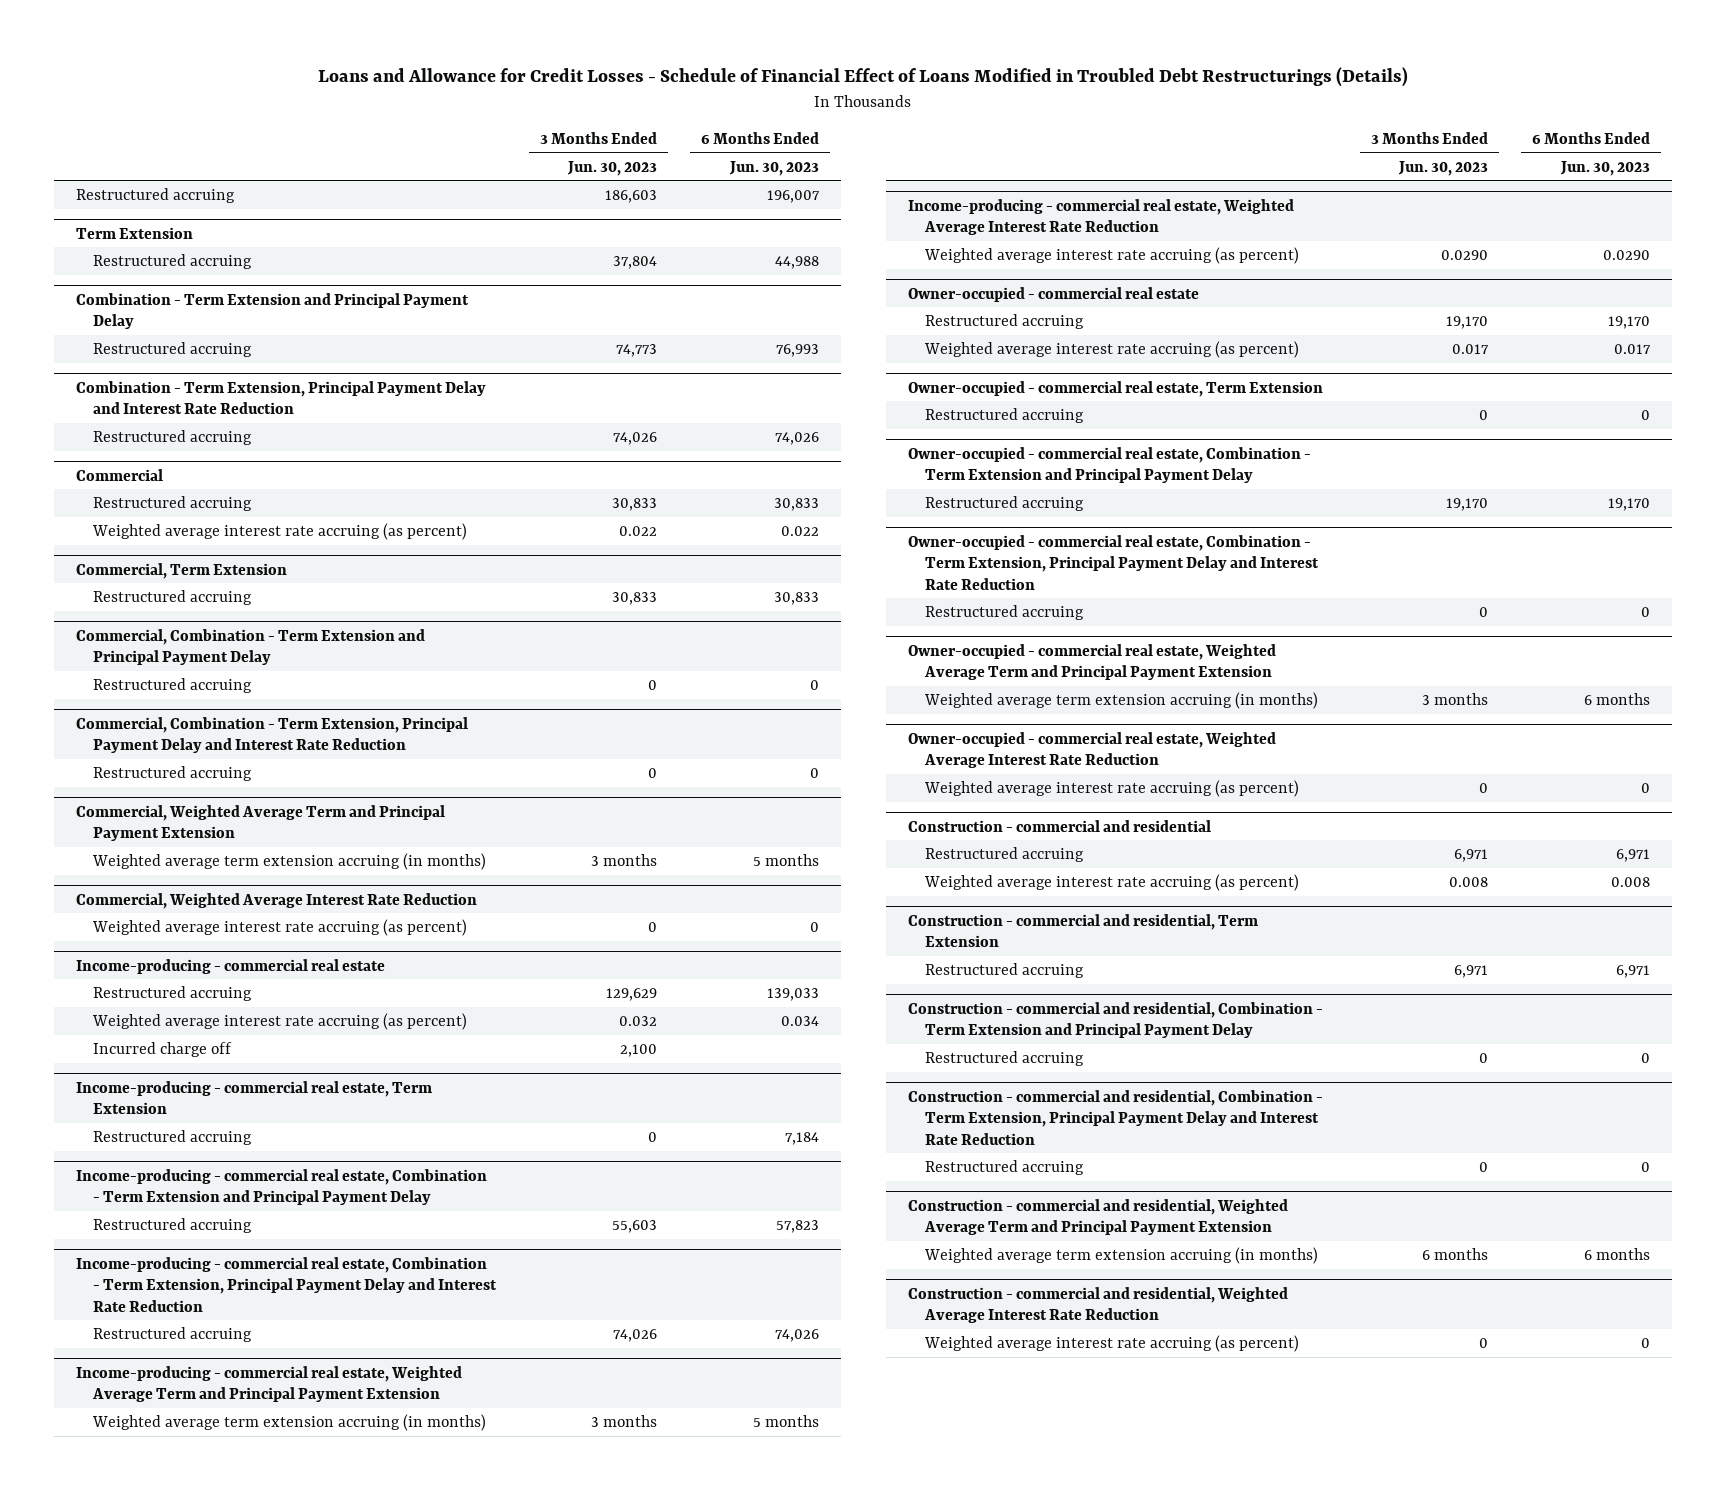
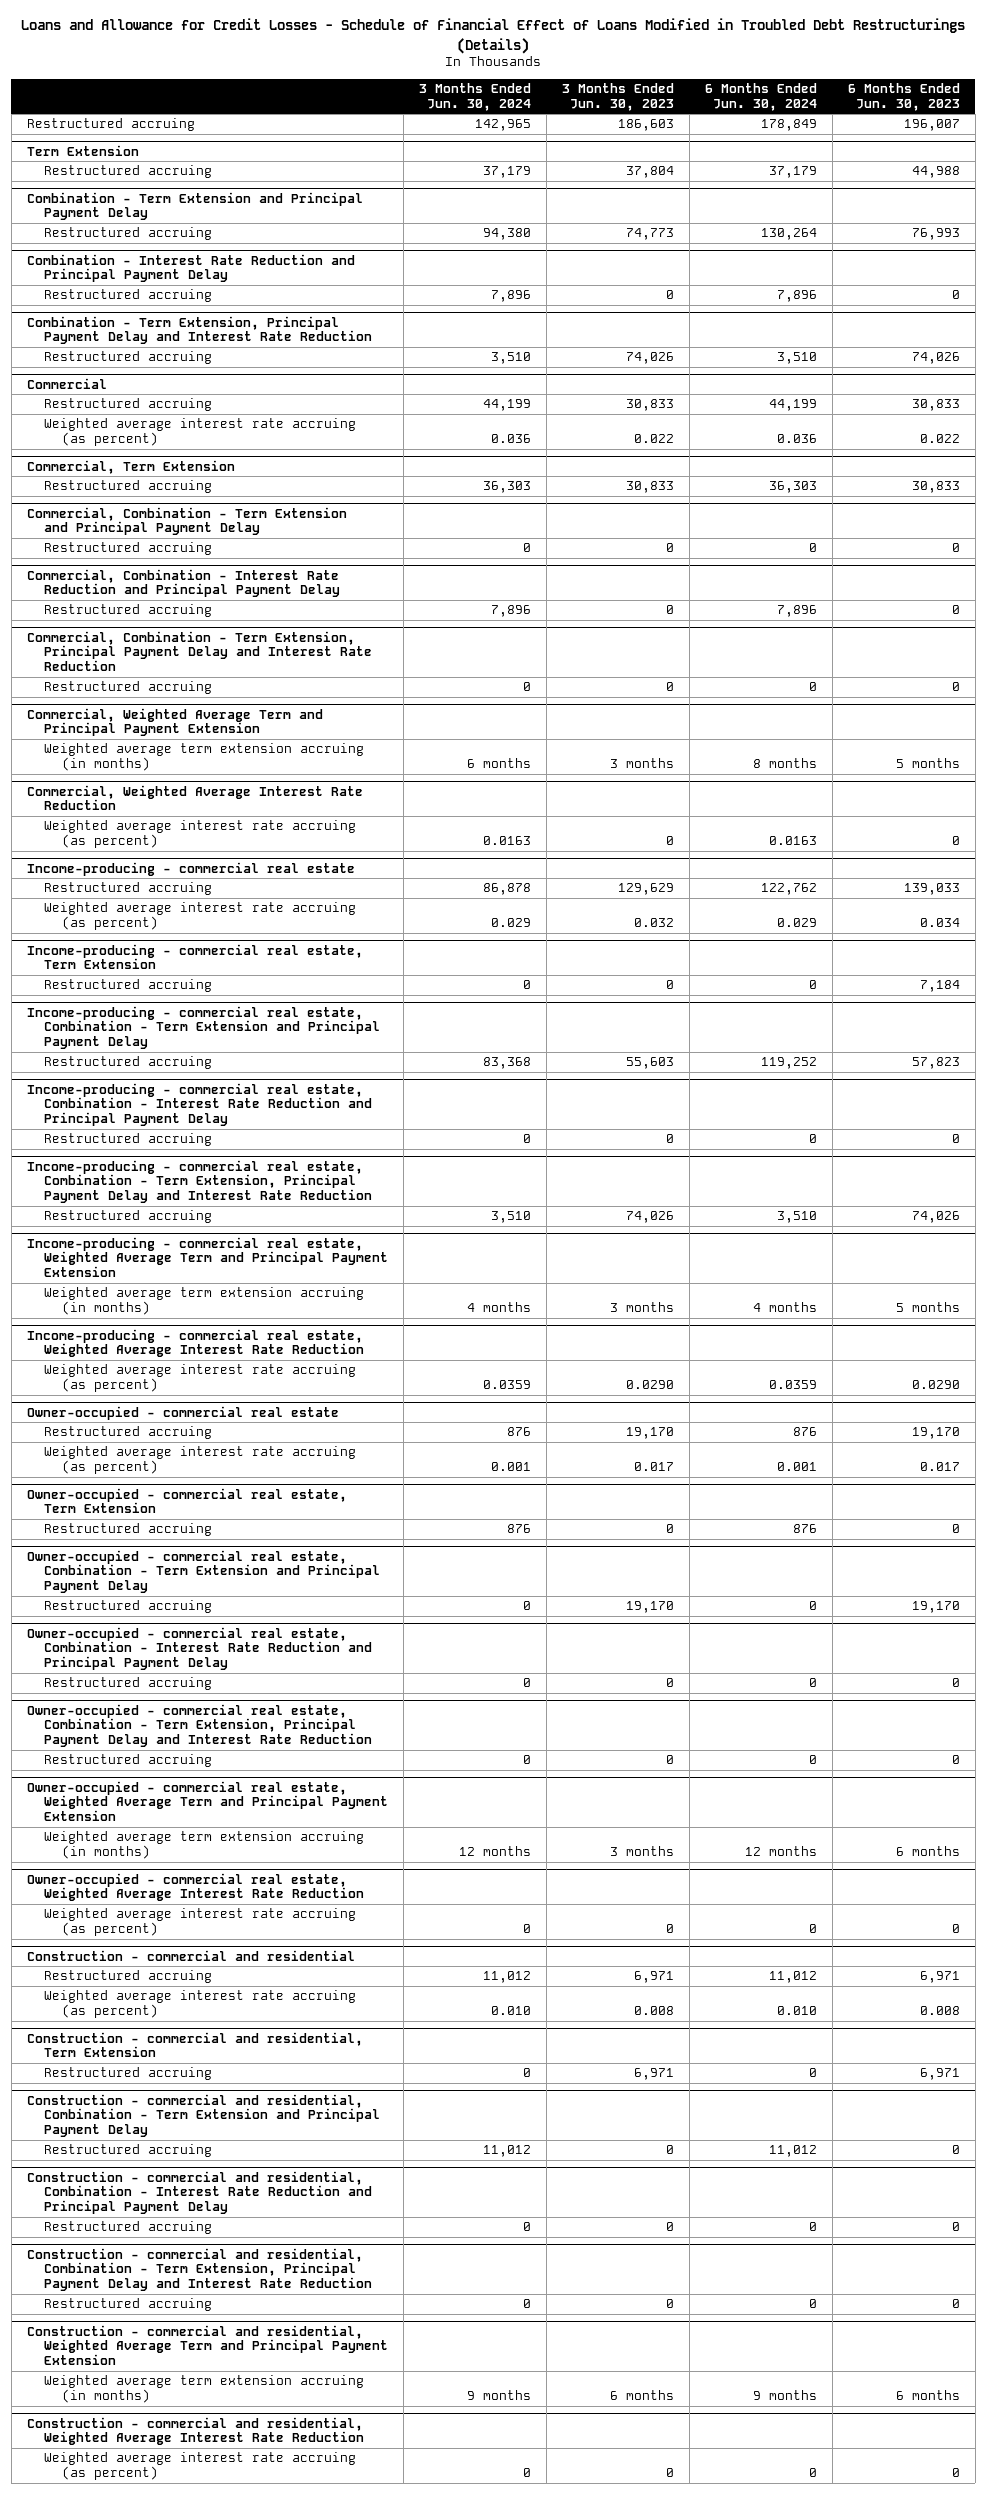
- | 3 Months Ended Jun. 30, 2023 | 6 Months Ended Jun. 30, 2023
+ | 3 Months Ended Jun. 30, 2024 | 3 Months Ended Jun. 30, 2023 | 6 Months Ended Jun. 30, 2024 | 6 Months Ended Jun. 30, 2023
+ Combination - Interest Rate Reduction and Principal Payment Delay
+ Restructured accruing | 7,896 | 0 | 7,896 | 0
+ Commercial, Combination - Interest Rate Reduction and Principal Payment Delay
+ Restructured accruing | 7,896 | 0 | 7,896 | 0
@ Income-producing - commercial real estate
- Incurred charge off | 2,100 |
+ Income-producing - commercial real estate, Combination - Interest Rate Reduction and Principal Payment Delay
+ Restructured accruing | 0 | 0 | 0 | 0
+ Owner-occupied - commercial real estate, Combination - Interest Rate Reduction and Principal Payment Delay
+ Restructured accruing | 0 | 0 | 0 | 0
+ Construction - commercial and residential, Combination - Interest Rate Reduction and Principal Payment Delay
+ Restructured accruing | 0 | 0 | 0 | 0

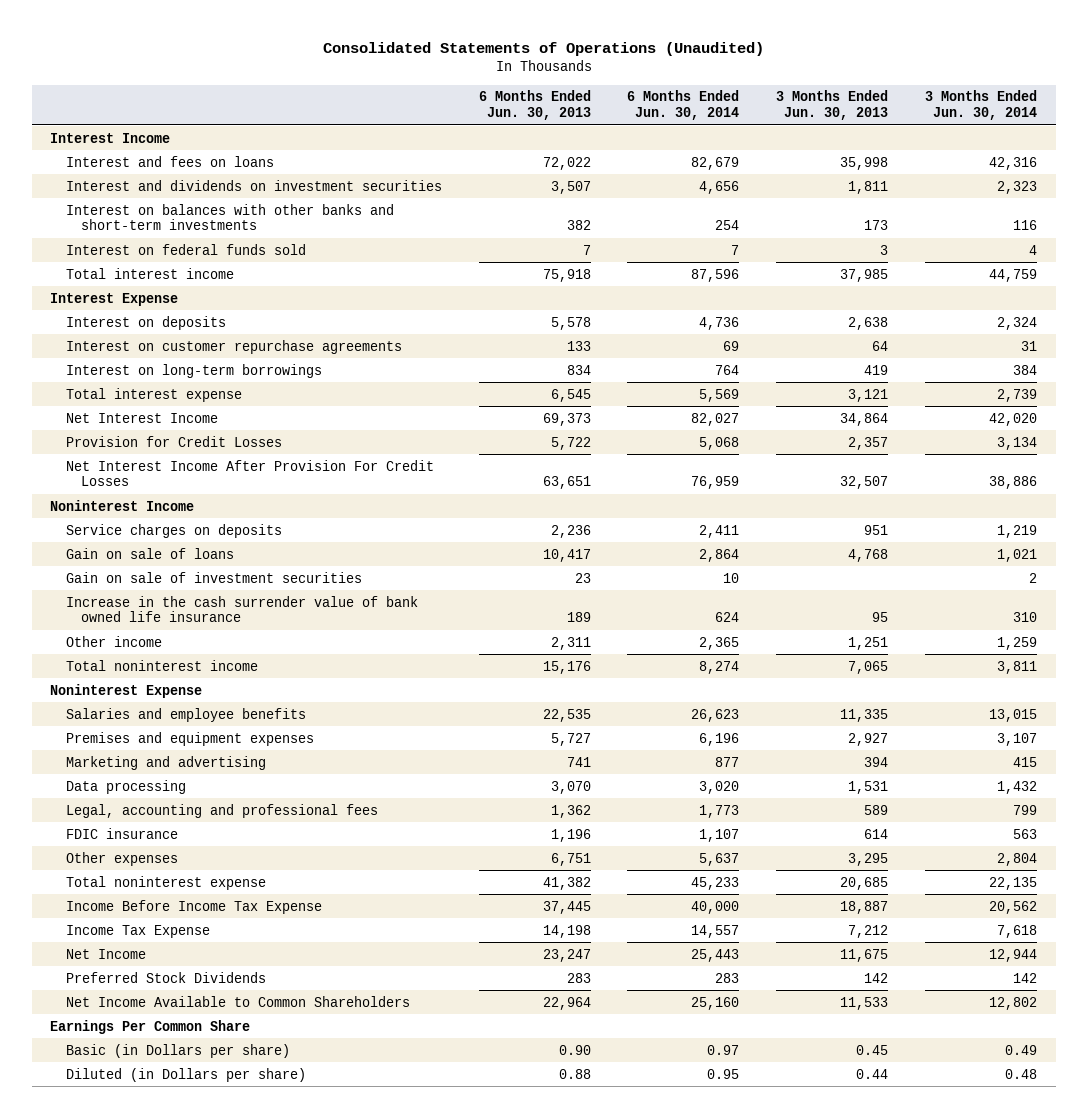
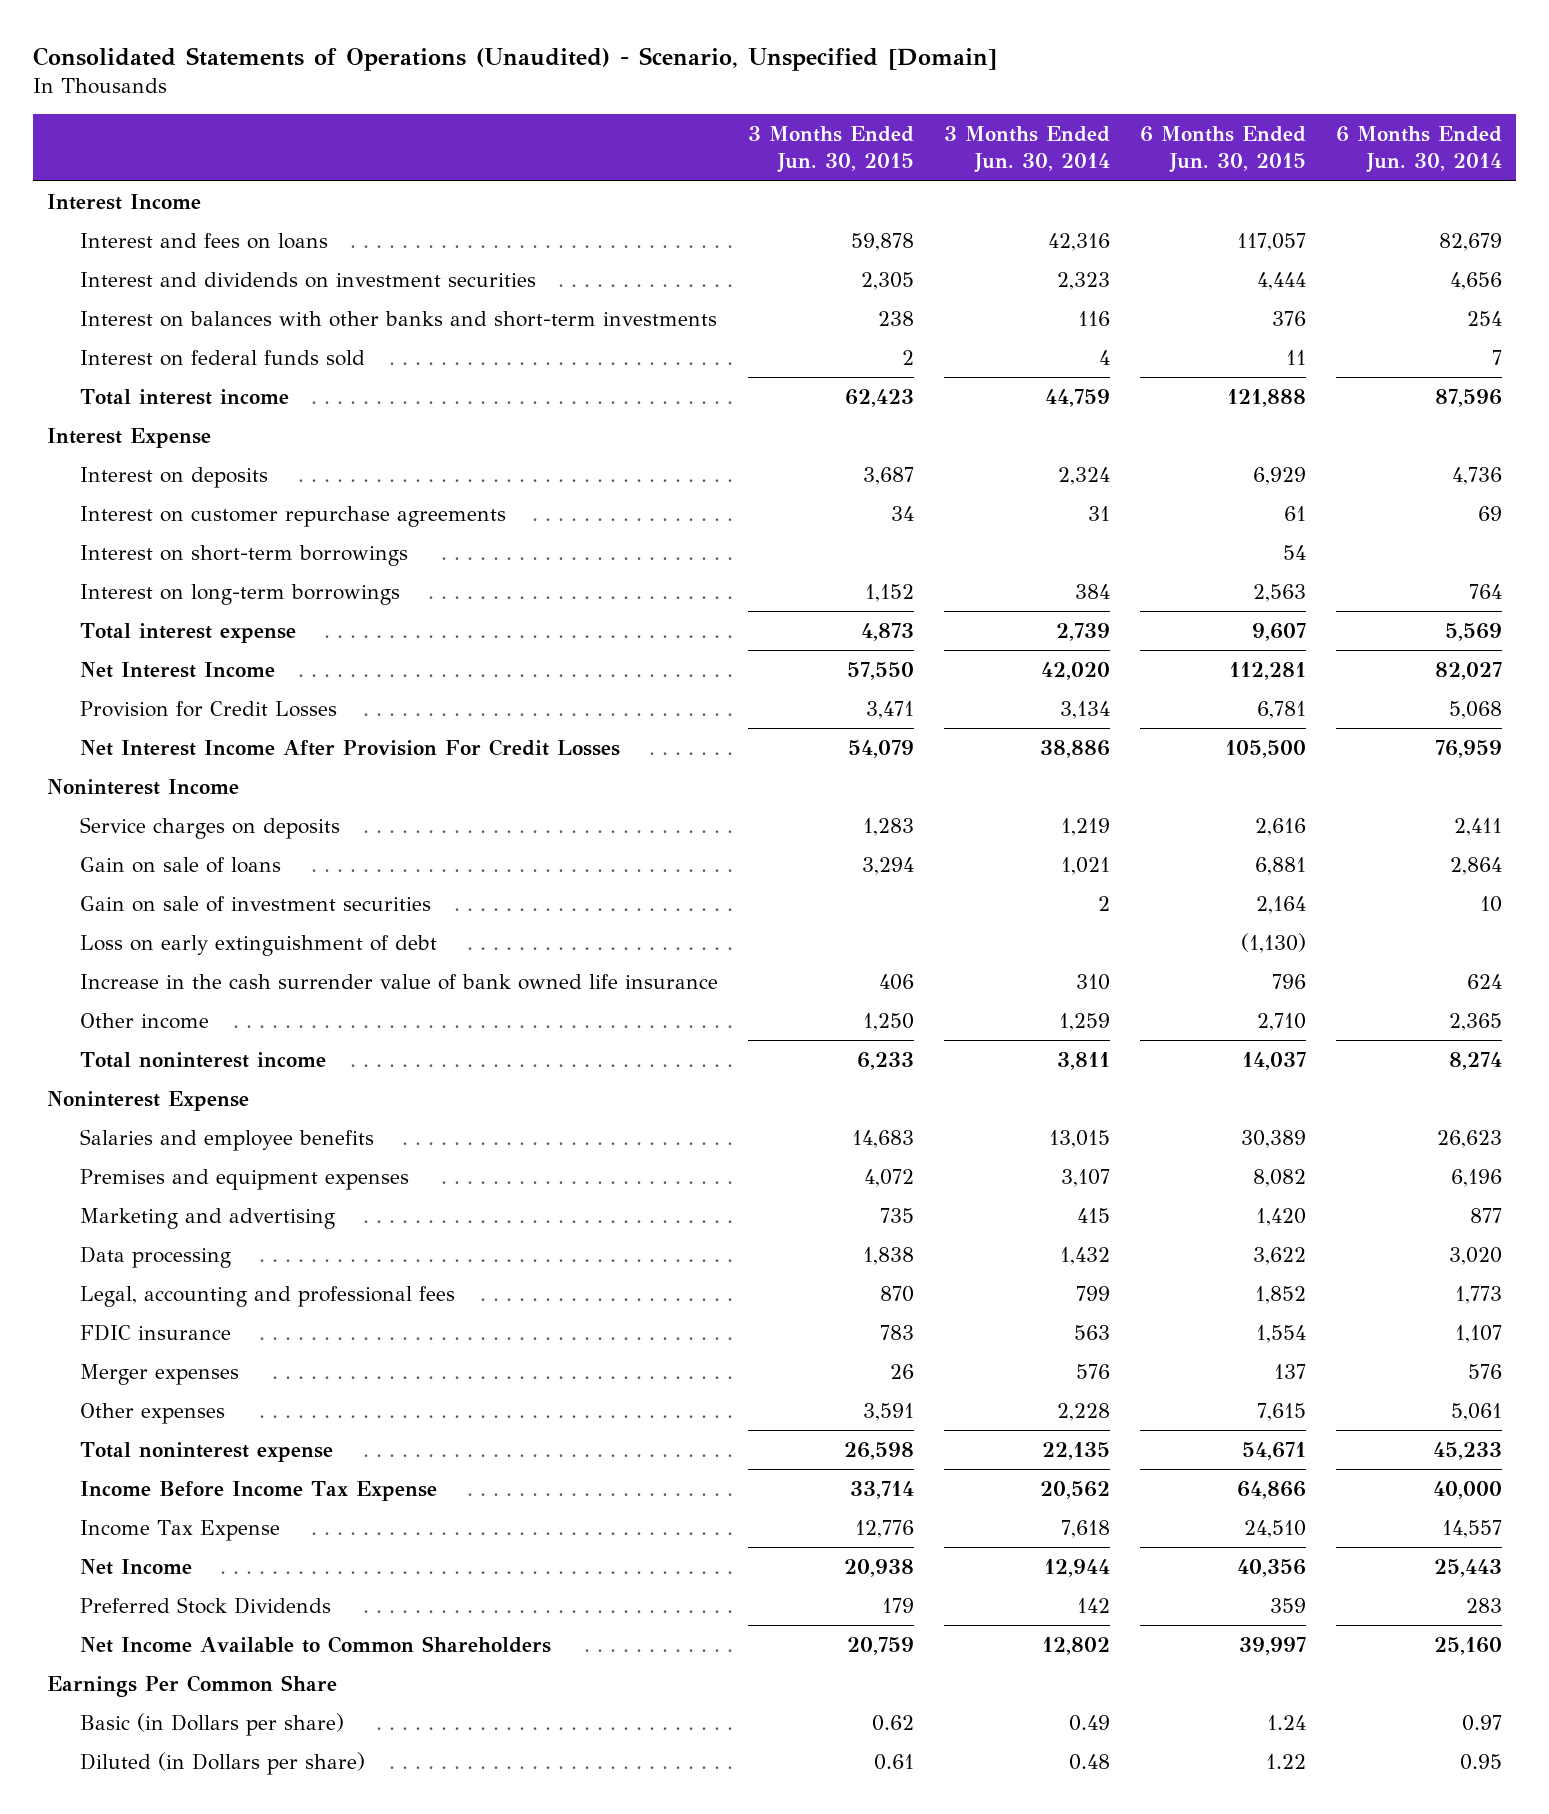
- Consolidated Statements of Operations (Unaudited)
+ Consolidated Statements of Operations (Unaudited) - Scenario, Unspecified [Domain]
- | 6 Months Ended Jun. 30, 2013 | 6 Months Ended Jun. 30, 2014 | 3 Months Ended Jun. 30, 2013 | 3 Months Ended Jun. 30, 2014
+ | 3 Months Ended Jun. 30, 2015 | 3 Months Ended Jun. 30, 2014 | 6 Months Ended Jun. 30, 2015 | 6 Months Ended Jun. 30, 2014
+ Interest on short-term borrowings | | | 54 |
+ Loss on early extinguishment of debt | | | (1,130) |
- Other expenses | 6,751 | 5,637 | 3,295 | 2,804
+ Merger expenses | 26 | 576 | 137 | 576
+ Other expenses | 3,591 | 2,228 | 7,615 | 5,061

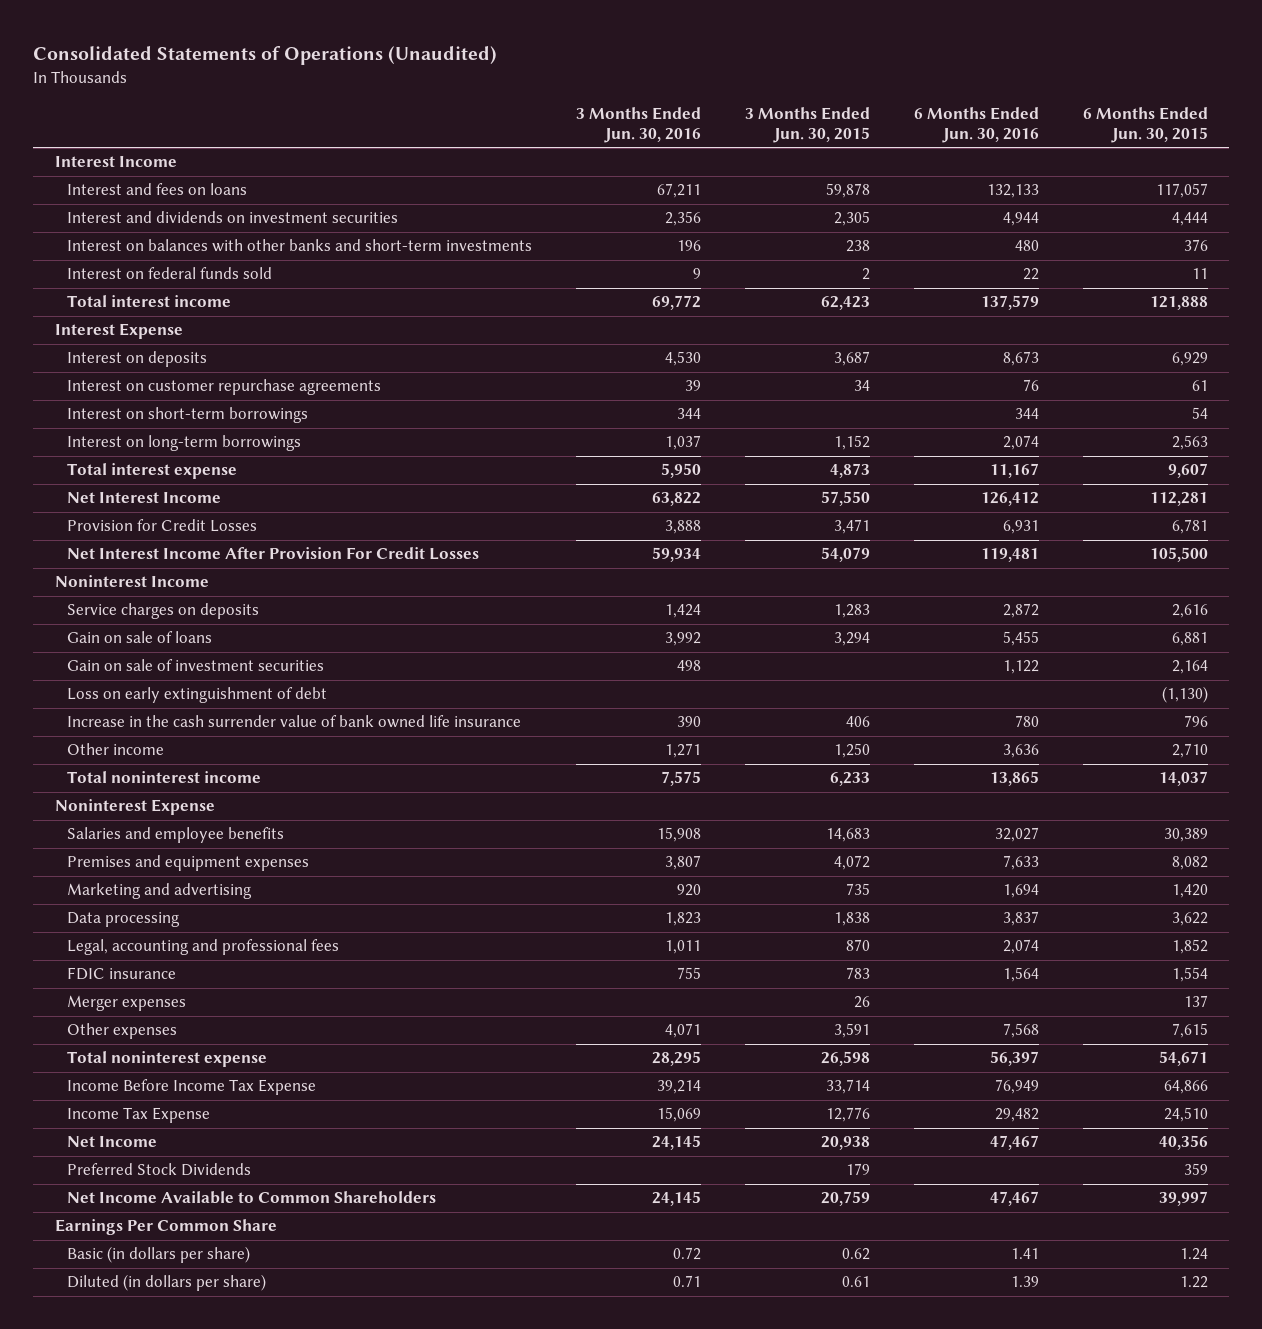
- Consolidated Statements of Operations (Unaudited) - Scenario, Unspecified [Domain]
+ Consolidated Statements of Operations (Unaudited)
- | 3 Months Ended Jun. 30, 2015 | 3 Months Ended Jun. 30, 2014 | 6 Months Ended Jun. 30, 2015 | 6 Months Ended Jun. 30, 2014
+ | 3 Months Ended Jun. 30, 2016 | 3 Months Ended Jun. 30, 2015 | 6 Months Ended Jun. 30, 2016 | 6 Months Ended Jun. 30, 2015
- Basic (in Dollars per share) | 0.62 | 0.49 | 1.24 | 0.97
- Diluted (in Dollars per share) | 0.61 | 0.48 | 1.22 | 0.95
+ Basic (in dollars per share) | 0.72 | 0.62 | 1.41 | 1.24
+ Diluted (in dollars per share) | 0.71 | 0.61 | 1.39 | 1.22

